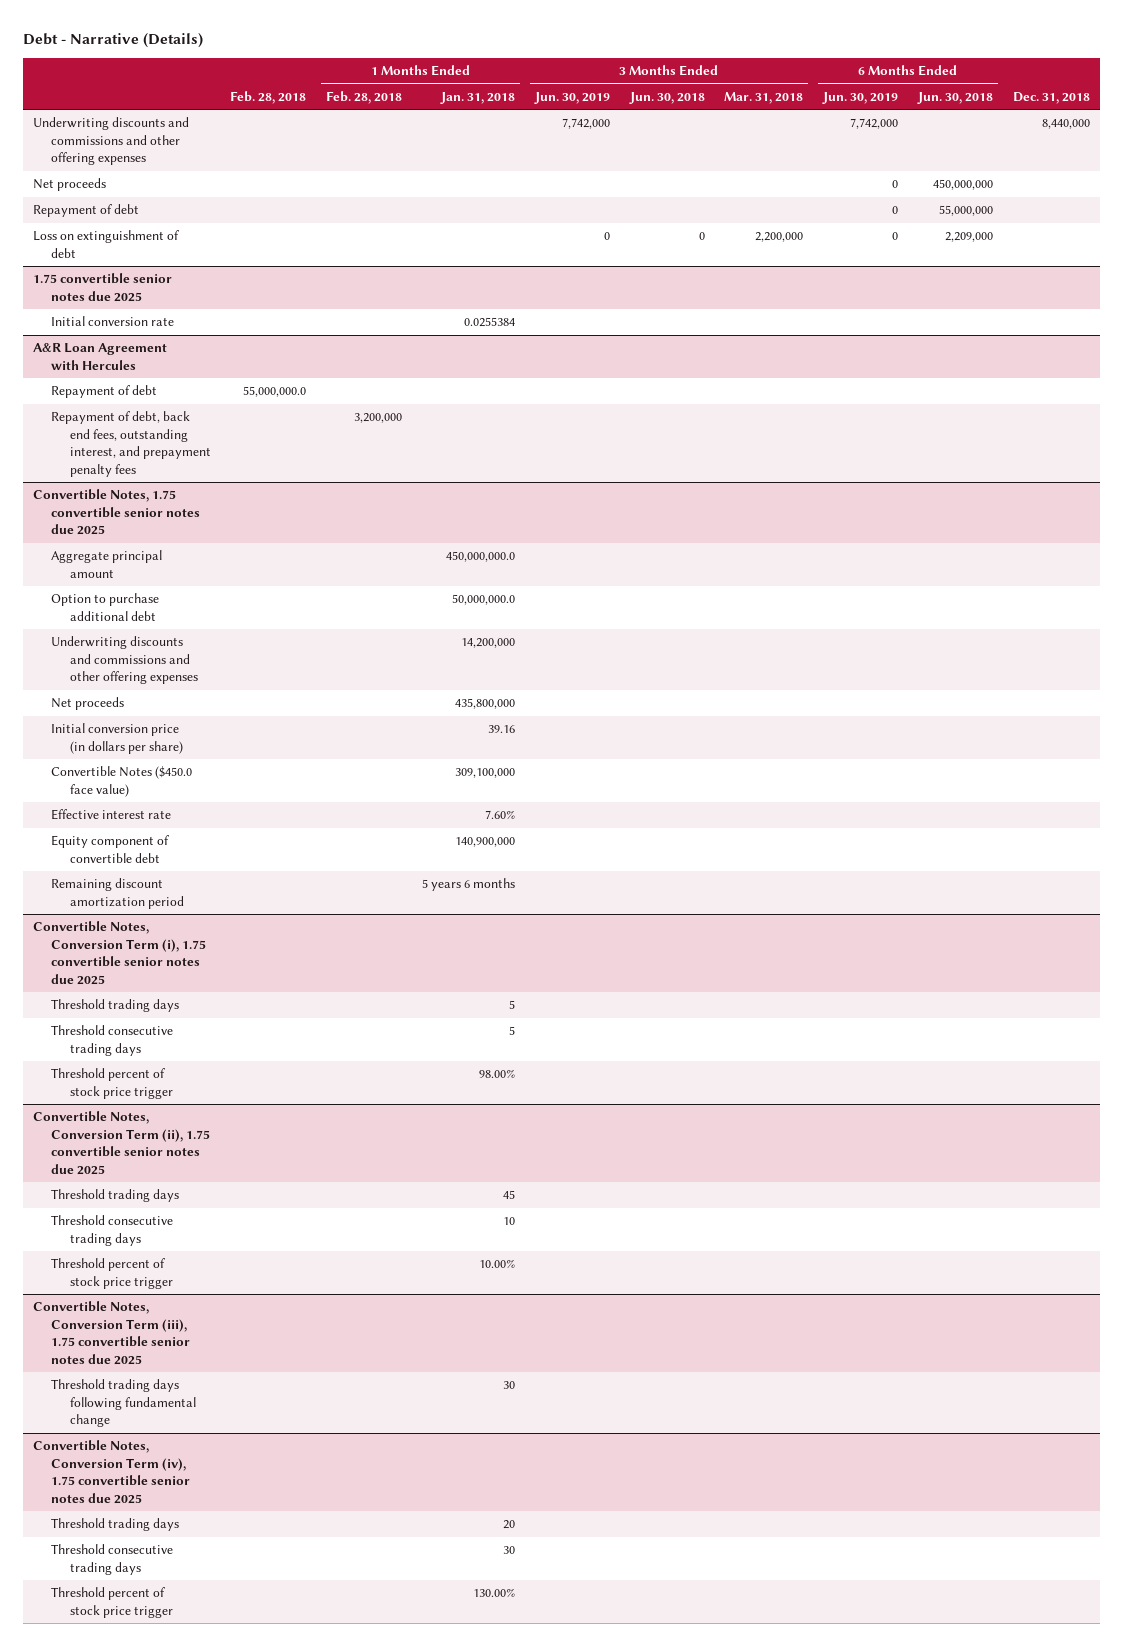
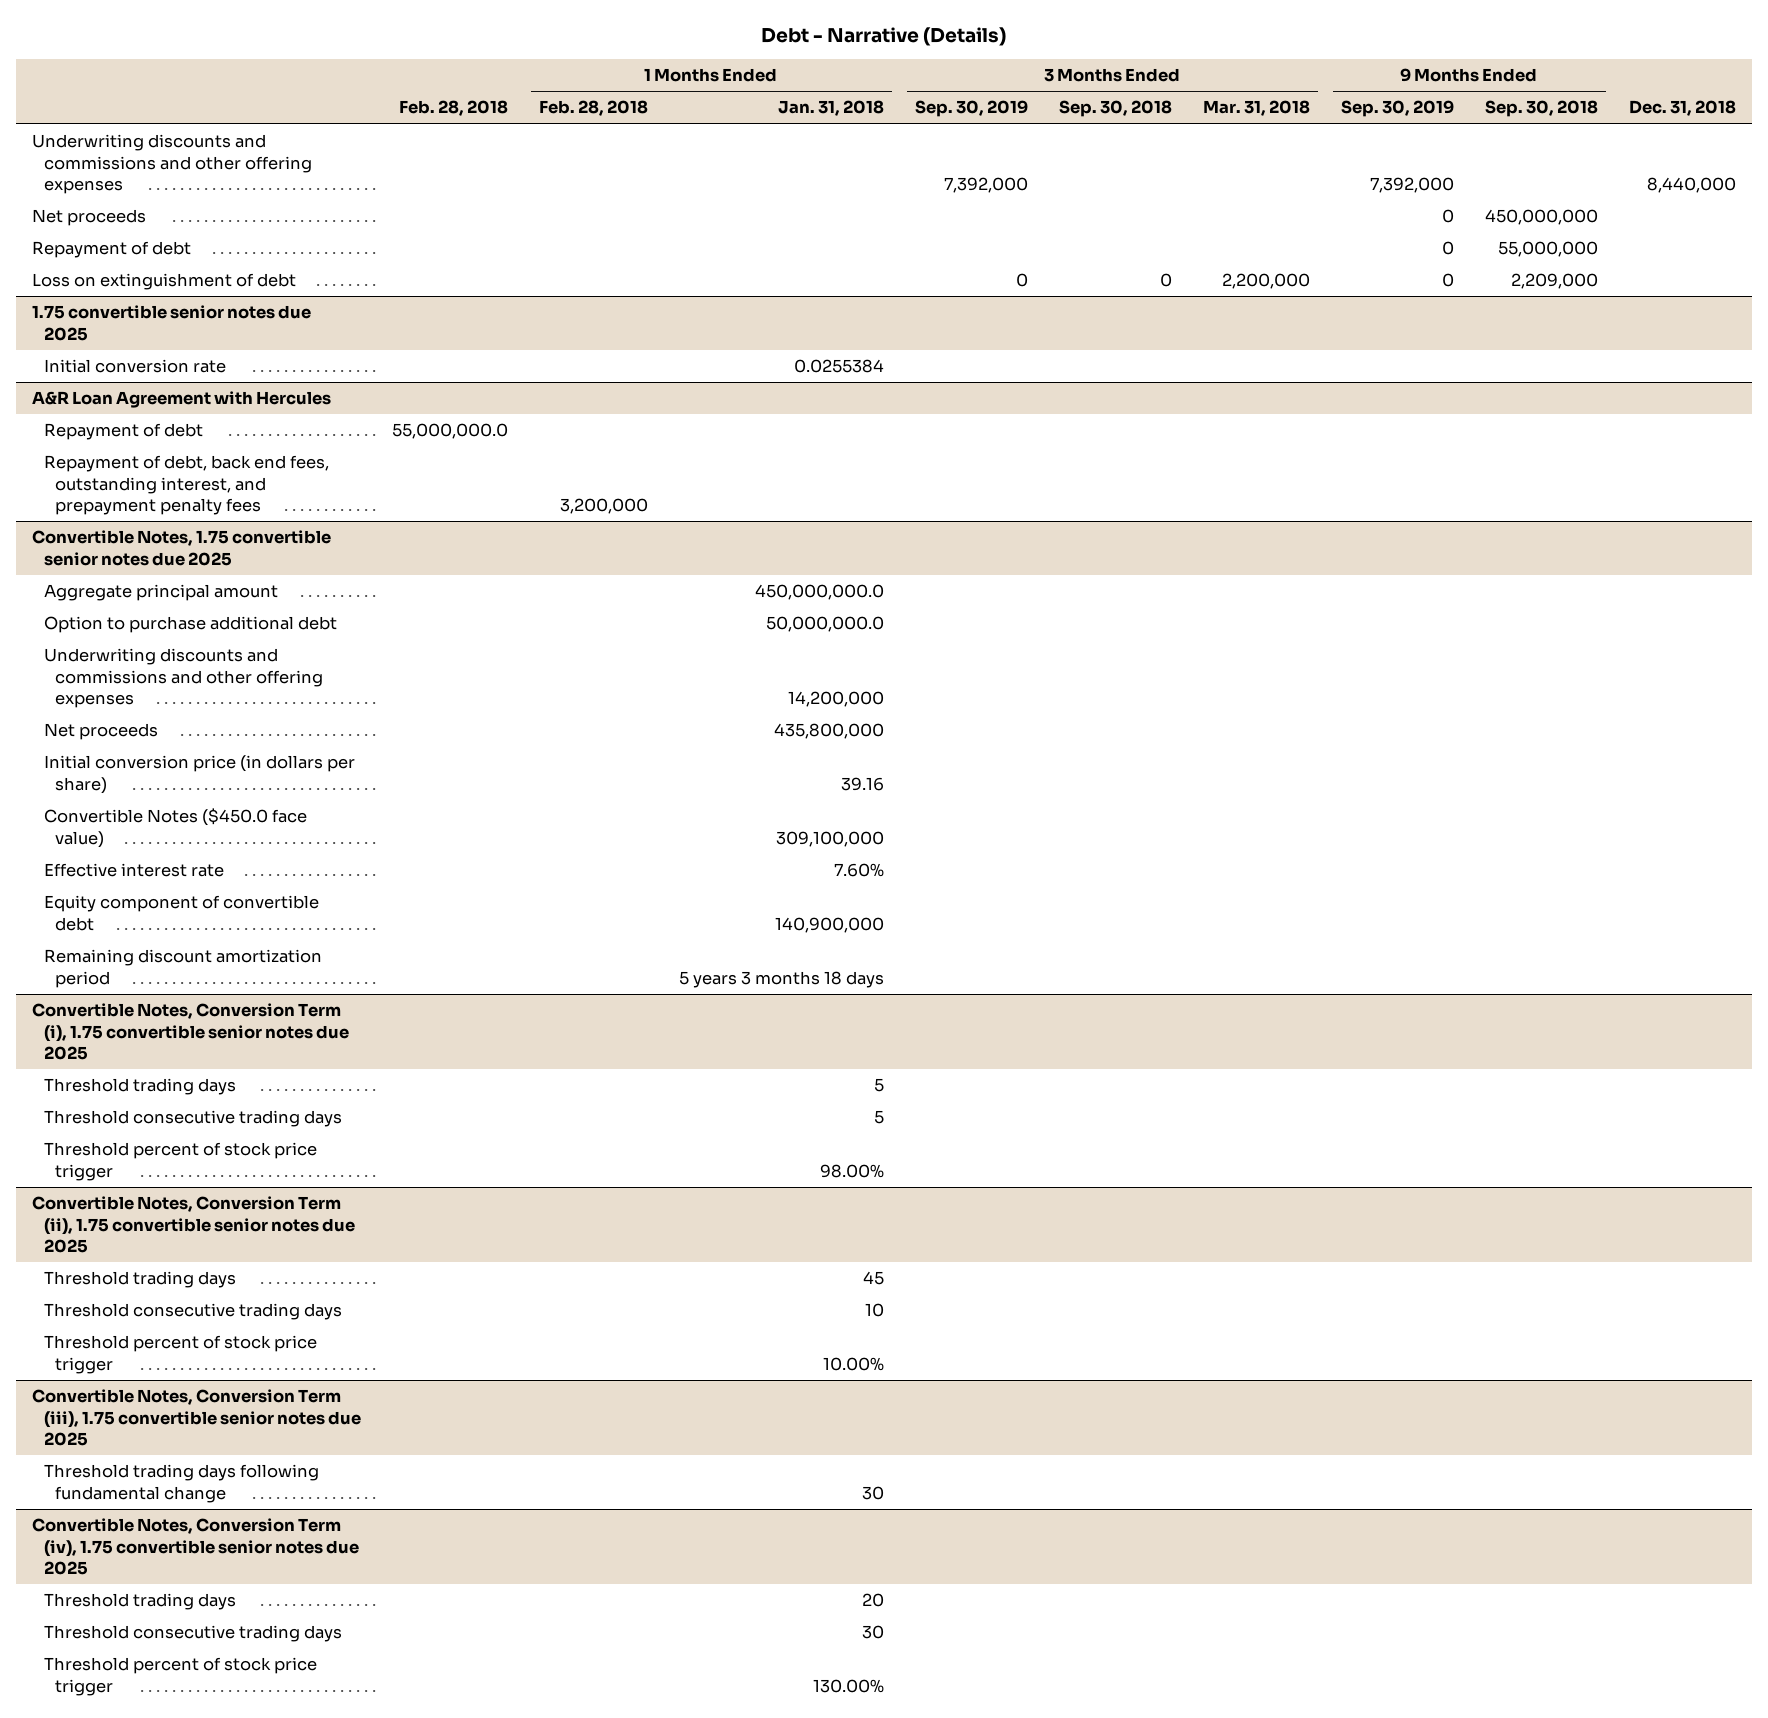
- | Feb. 28, 2018 | 1 Months Ended Feb. 28, 2018 | 1 Months Ended Jan. 31, 2018 | 3 Months Ended Jun. 30, 2019 | 3 Months Ended Jun. 30, 2018 | 3 Months Ended Mar. 31, 2018 | 6 Months Ended Jun. 30, 2019 | 6 Months Ended Jun. 30, 2018 | Dec. 31, 2018
+ | Feb. 28, 2018 | 1 Months Ended Feb. 28, 2018 | 1 Months Ended Jan. 31, 2018 | 3 Months Ended Sep. 30, 2019 | 3 Months Ended Sep. 30, 2018 | 3 Months Ended Mar. 31, 2018 | 9 Months Ended Sep. 30, 2019 | 9 Months Ended Sep. 30, 2018 | Dec. 31, 2018
@ Convertible Notes, 1.75 convertible senior notes due 2025
- Remaining discount amortization period | | | 5 years 6 months | | | | | |
+ Remaining discount amortization period | | | 5 years 3 months 18 days | | | | | |

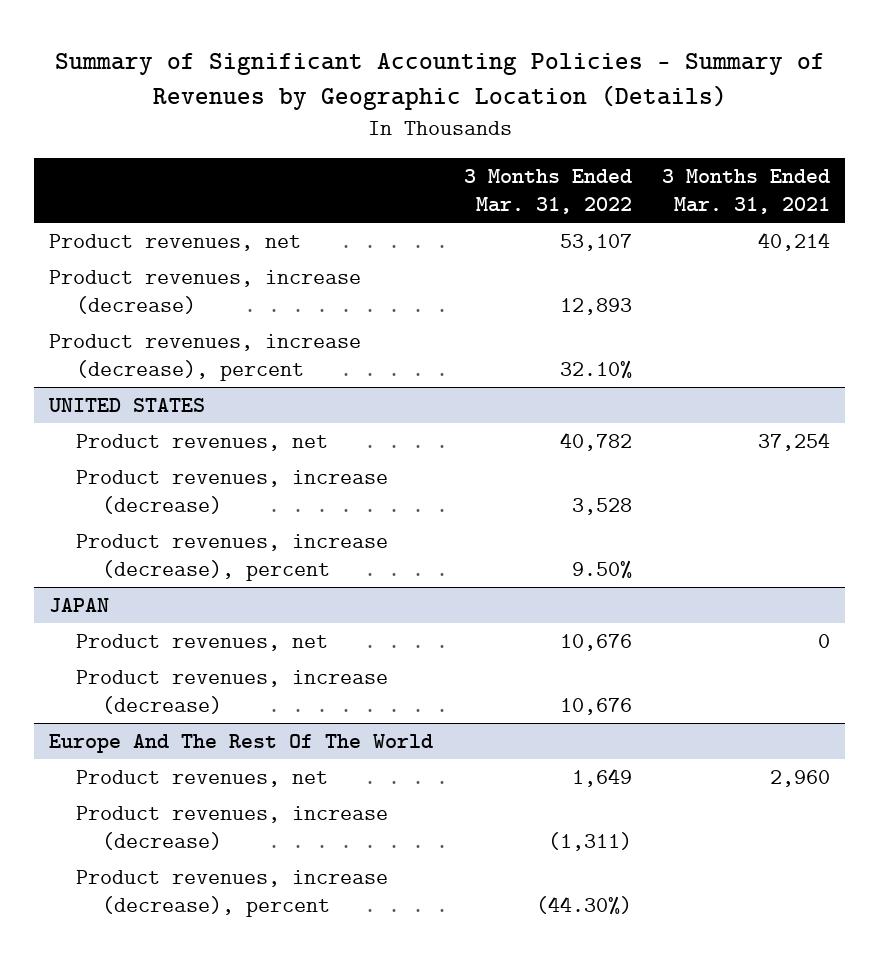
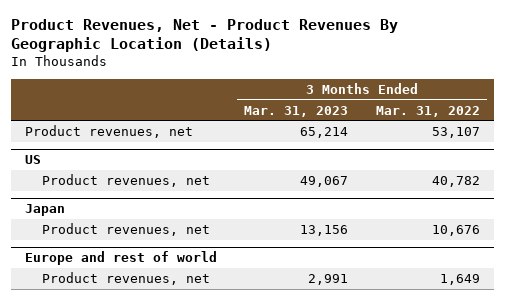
- Summary of Significant Accounting Policies - Summary of Revenues by Geographic Location (Details)
+ Product Revenues, Net - Product Revenues By Geographic Location (Details)
- | 3 Months Ended Mar. 31, 2022 | 3 Months Ended Mar. 31, 2021
+ | 3 Months Ended Mar. 31, 2023 | 3 Months Ended Mar. 31, 2022
- Product revenues, increase (decrease) | 12,893 |
- Product revenues, increase (decrease), percent | 32.10% |
- UNITED STATES
+ US
- Product revenues, increase (decrease) | 3,528 |
- Product revenues, increase (decrease), percent | 9.50% |
- JAPAN
+ Japan
- Product revenues, increase (decrease) | 10,676 |
- Europe And The Rest Of The World
+ Europe and rest of world
- Product revenues, increase (decrease) | (1,311) |
- Product revenues, increase (decrease), percent | (44.30%) |

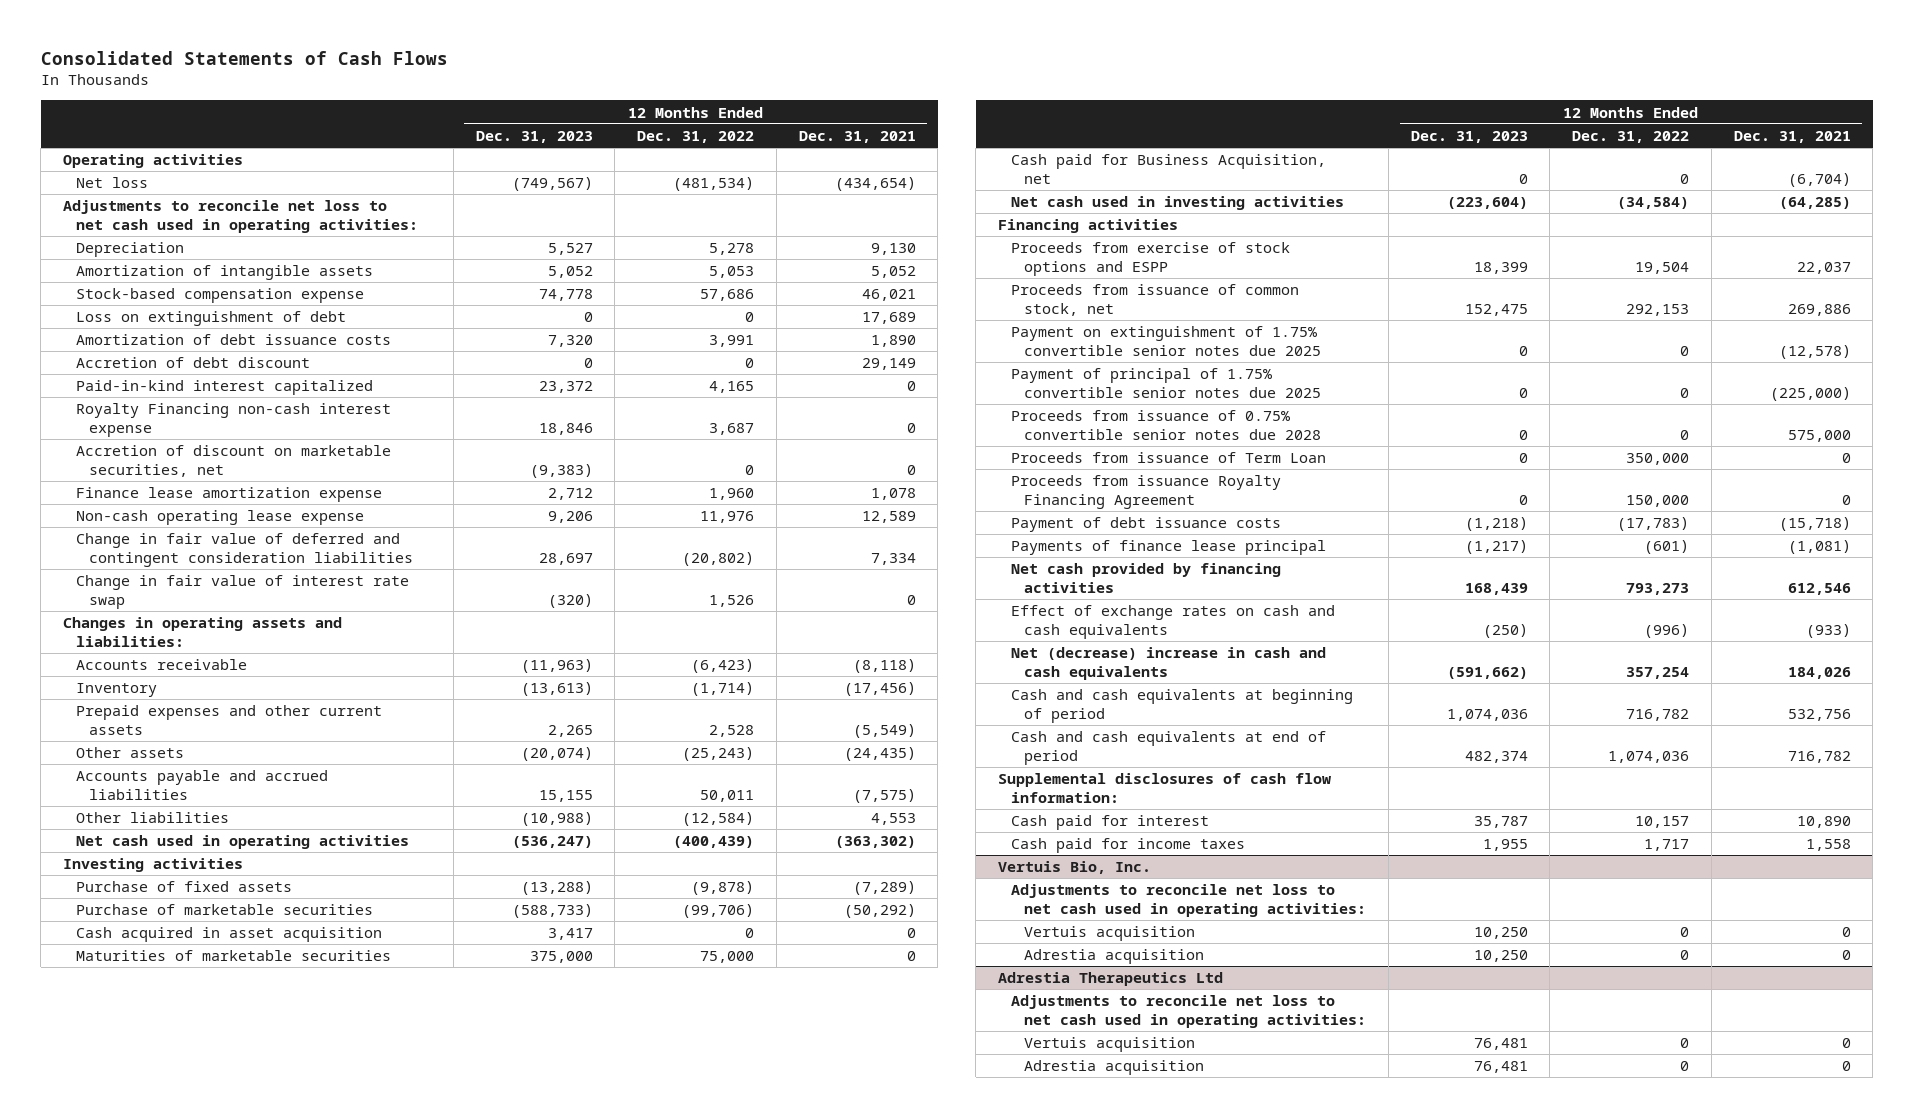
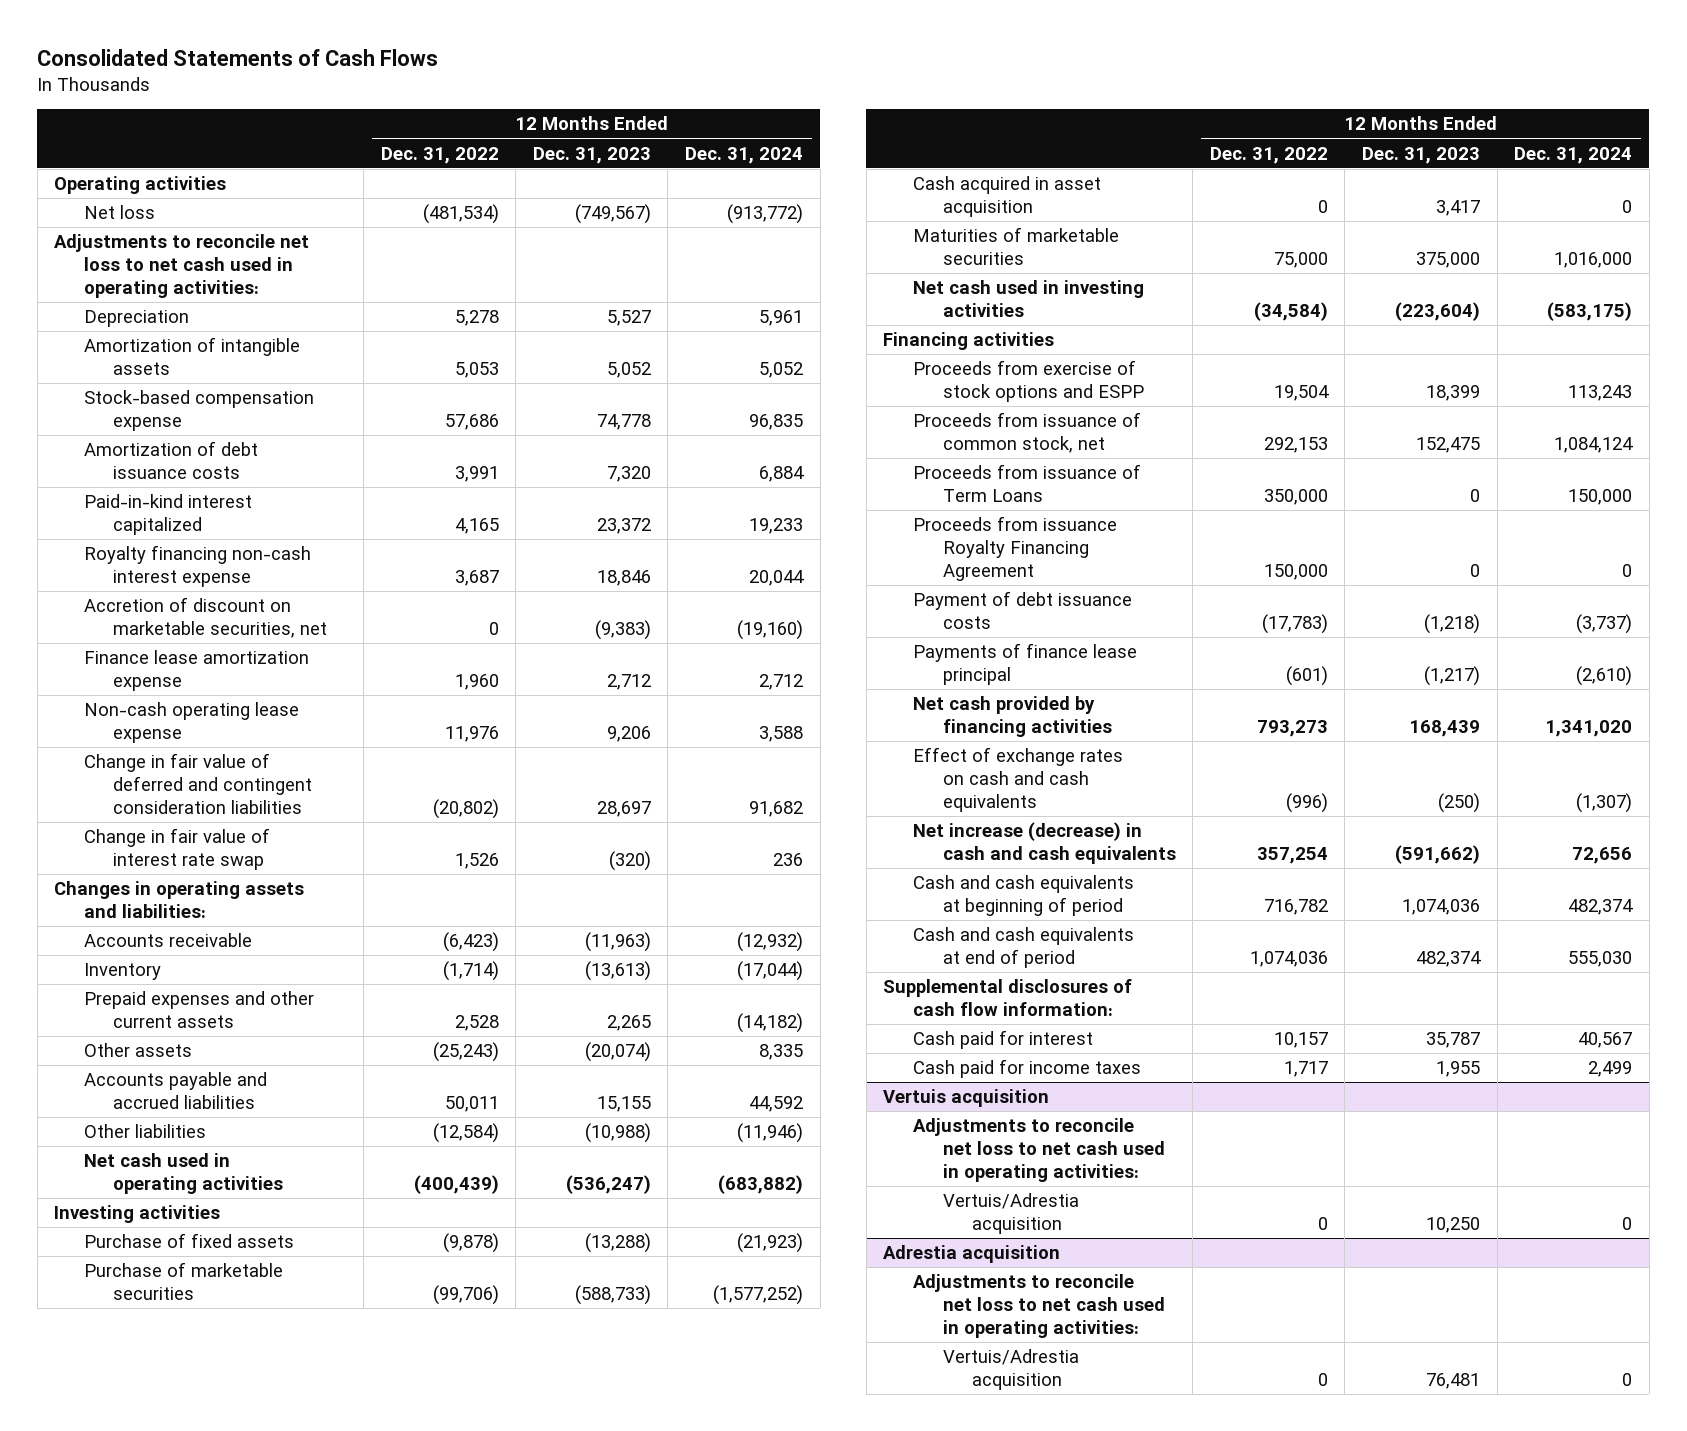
- | 12 Months Ended Dec. 31, 2023 | 12 Months Ended Dec. 31, 2022 | 12 Months Ended Dec. 31, 2021
+ | 12 Months Ended Dec. 31, 2022 | 12 Months Ended Dec. 31, 2023 | 12 Months Ended Dec. 31, 2024
- Loss on extinguishment of debt | 0 | 0 | 17,689
- Accretion of debt discount | 0 | 0 | 29,149
- Royalty Financing non-cash interest expense | 18,846 | 3,687 | 0
+ Royalty financing non-cash interest expense | 3,687 | 18,846 | 20,044
- Cash paid for Business Acquisition, net | 0 | 0 | (6,704)
- Payment on extinguishment of 1.75% convertible senior notes due 2025 | 0 | 0 | (12,578)
- Payment of principal of 1.75% convertible senior notes due 2025 | 0 | 0 | (225,000)
- Proceeds from issuance of 0.75% convertible senior notes due 2028 | 0 | 0 | 575,000
- Proceeds from issuance of Term Loan | 0 | 350,000 | 0
+ Proceeds from issuance of Term Loans | 350,000 | 0 | 150,000
- Net (decrease) increase in cash and cash equivalents | (591,662) | 357,254 | 184,026
+ Net increase (decrease) in cash and cash equivalents | 357,254 | (591,662) | 72,656
- Vertuis Bio, Inc.
+ Vertuis acquisition
- Vertuis acquisition | 10,250 | 0 | 0
- Adrestia acquisition | 10,250 | 0 | 0
- Adrestia Therapeutics Ltd
+ Vertuis/Adrestia acquisition | 0 | 10,250 | 0
+ Adrestia acquisition
- Vertuis acquisition | 76,481 | 0 | 0
- Adrestia acquisition | 76,481 | 0 | 0
+ Vertuis/Adrestia acquisition | 0 | 76,481 | 0

